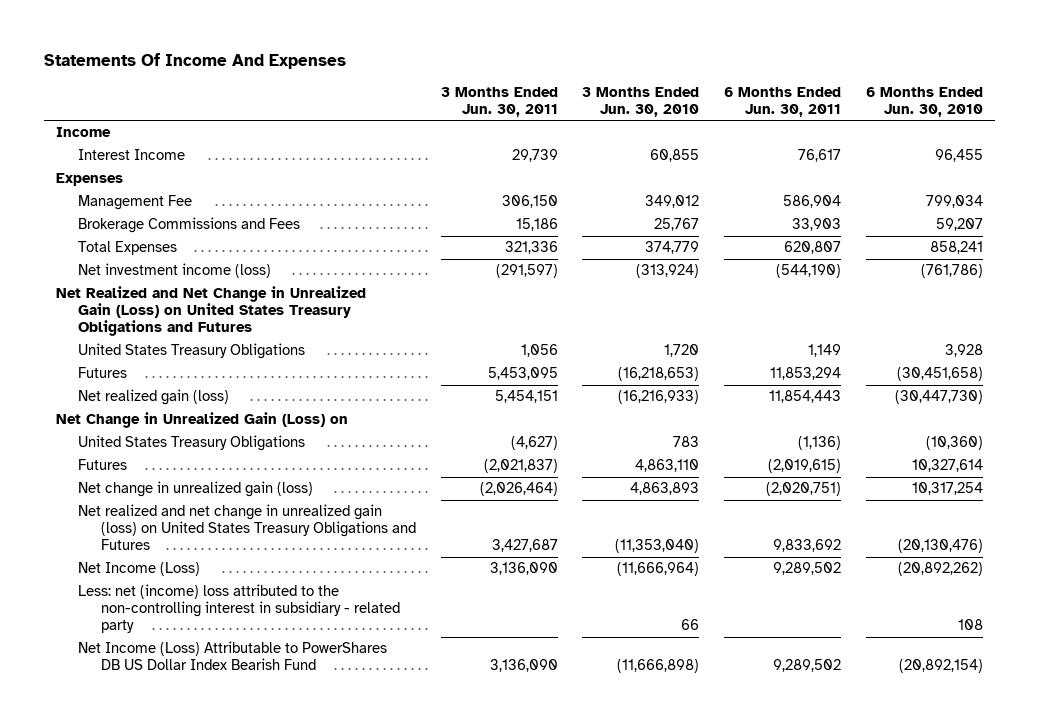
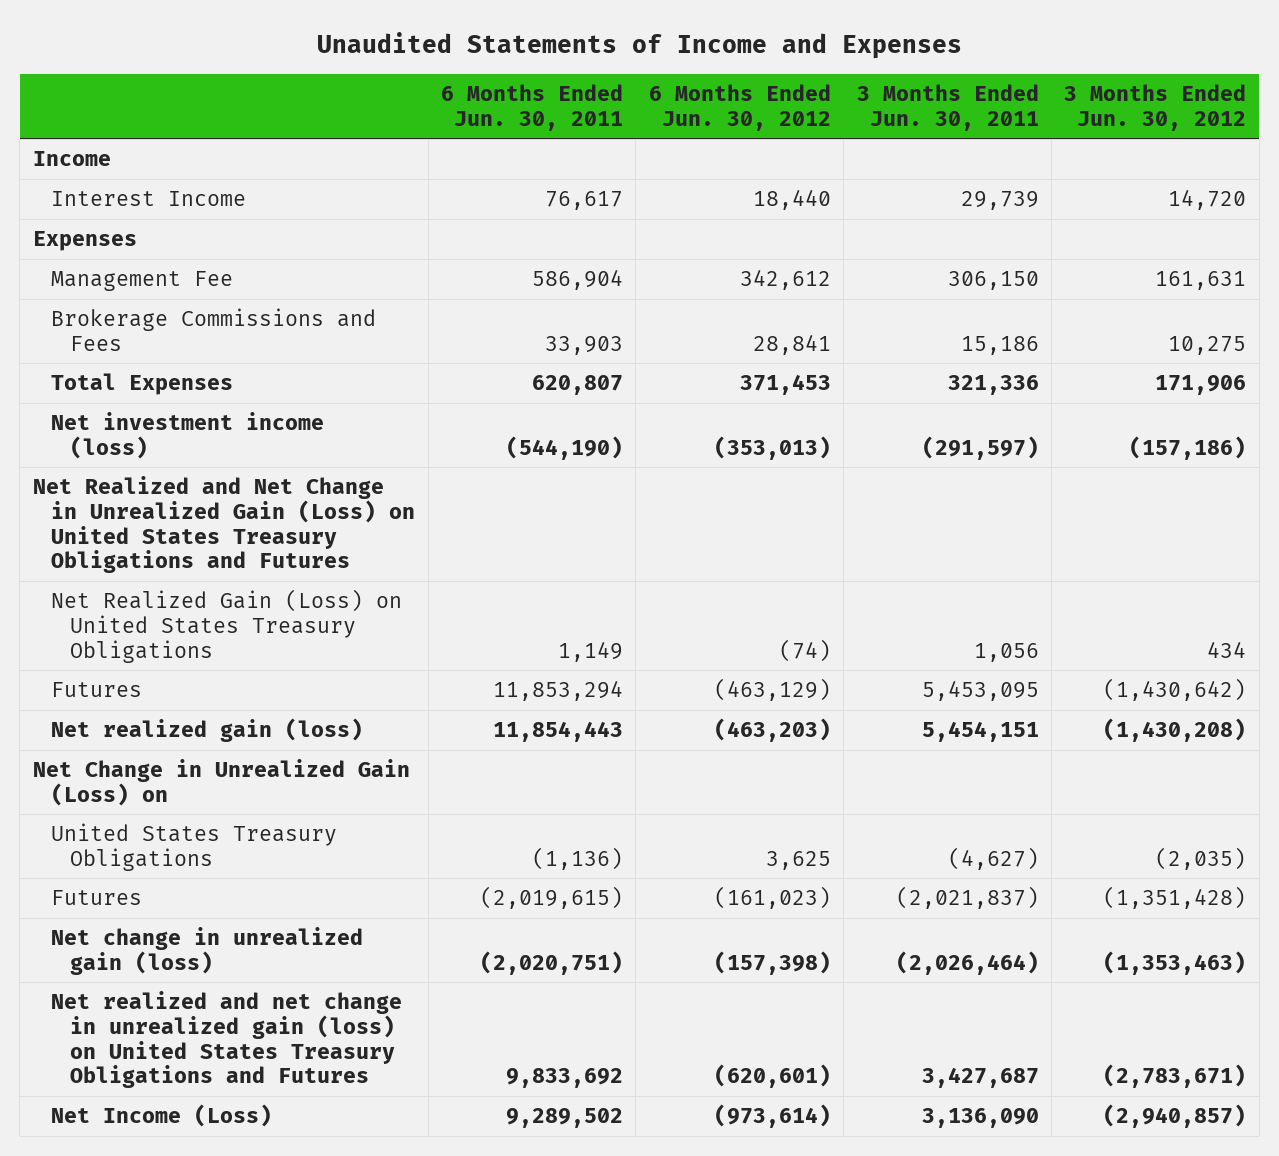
- Statements Of Income And Expenses
+ Unaudited Statements of Income and Expenses
- | 3 Months Ended Jun. 30, 2011 | 3 Months Ended Jun. 30, 2010 | 6 Months Ended Jun. 30, 2011 | 6 Months Ended Jun. 30, 2010
+ | 6 Months Ended Jun. 30, 2011 | 6 Months Ended Jun. 30, 2012 | 3 Months Ended Jun. 30, 2011 | 3 Months Ended Jun. 30, 2012
- United States Treasury Obligations | 1,056 | 1,720 | 1,149 | 3,928
+ Net Realized Gain (Loss) on United States Treasury Obligations | 1,149 | (74) | 1,056 | 434
- Less: net (income) loss attributed to the non-controlling interest in subsidiary - related party | | 66 | | 108
- Net Income (Loss) Attributable to PowerShares DB US Dollar Index Bearish Fund | 3,136,090 | (11,666,898) | 9,289,502 | (20,892,154)

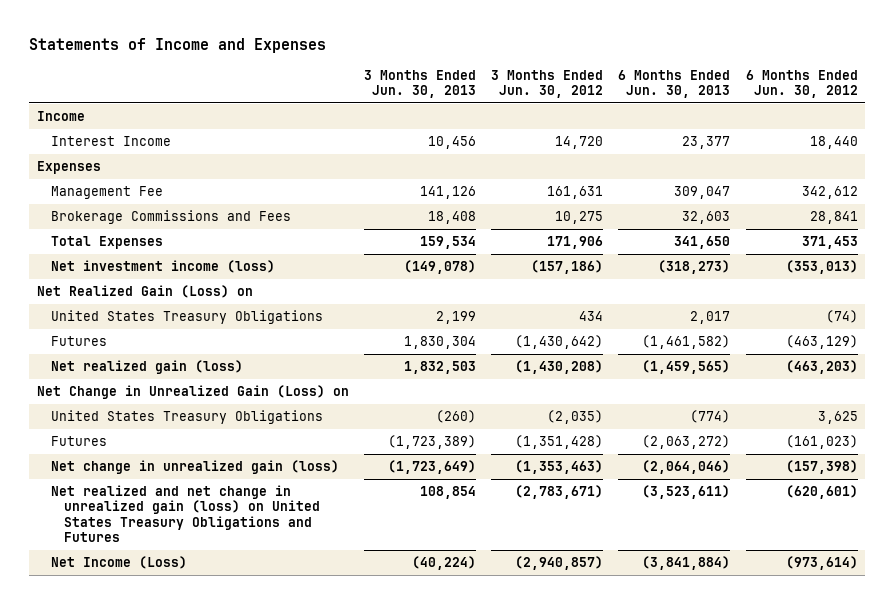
- Unaudited Statements of Income and Expenses
+ Statements of Income and Expenses
- | 6 Months Ended Jun. 30, 2011 | 6 Months Ended Jun. 30, 2012 | 3 Months Ended Jun. 30, 2011 | 3 Months Ended Jun. 30, 2012
+ | 3 Months Ended Jun. 30, 2013 | 3 Months Ended Jun. 30, 2012 | 6 Months Ended Jun. 30, 2013 | 6 Months Ended Jun. 30, 2012
- Net Realized and Net Change in Unrealized Gain (Loss) on United States Treasury Obligations and Futures
- Net Realized Gain (Loss) on United States Treasury Obligations | 1,149 | (74) | 1,056 | 434
+ Net Realized Gain (Loss) on
+ United States Treasury Obligations | 2,199 | 434 | 2,017 | (74)

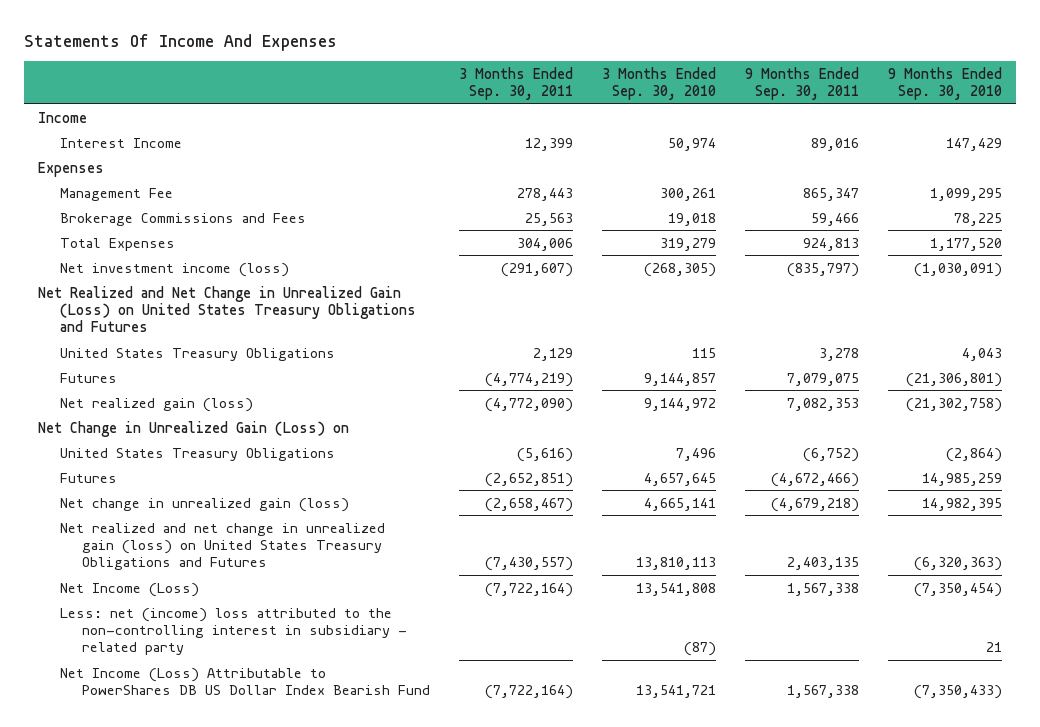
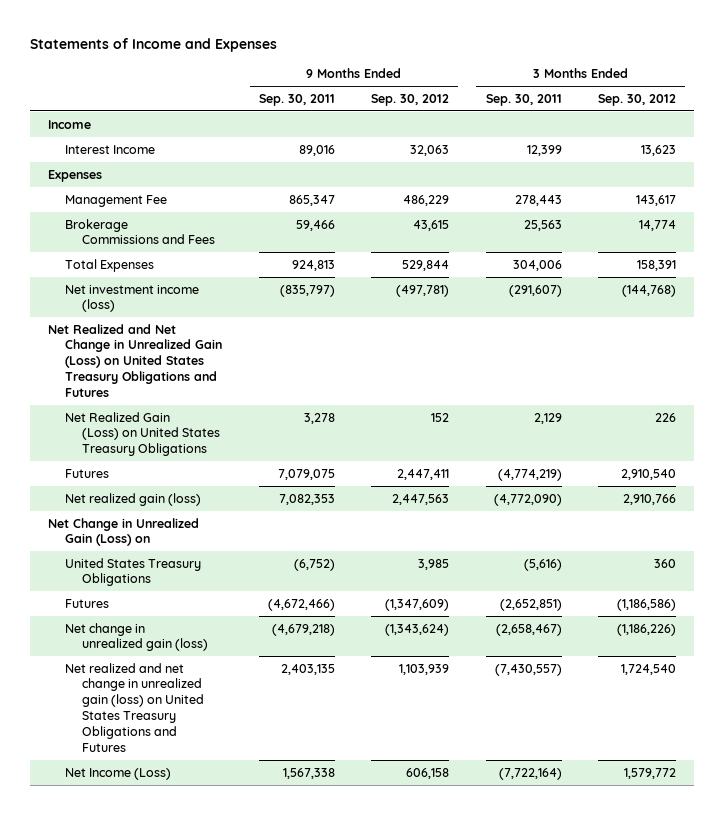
- Statements Of Income And Expenses
+ Statements of Income and Expenses
- | 3 Months Ended Sep. 30, 2011 | 3 Months Ended Sep. 30, 2010 | 9 Months Ended Sep. 30, 2011 | 9 Months Ended Sep. 30, 2010
+ | 9 Months Ended Sep. 30, 2011 | 9 Months Ended Sep. 30, 2012 | 3 Months Ended Sep. 30, 2011 | 3 Months Ended Sep. 30, 2012
- United States Treasury Obligations | 2,129 | 115 | 3,278 | 4,043
+ Net Realized Gain (Loss) on United States Treasury Obligations | 3,278 | 152 | 2,129 | 226
- Less: net (income) loss attributed to the non-controlling interest in subsidiary - related party | | (87) | | 21
- Net Income (Loss) Attributable to PowerShares DB US Dollar Index Bearish Fund | (7,722,164) | 13,541,721 | 1,567,338 | (7,350,433)

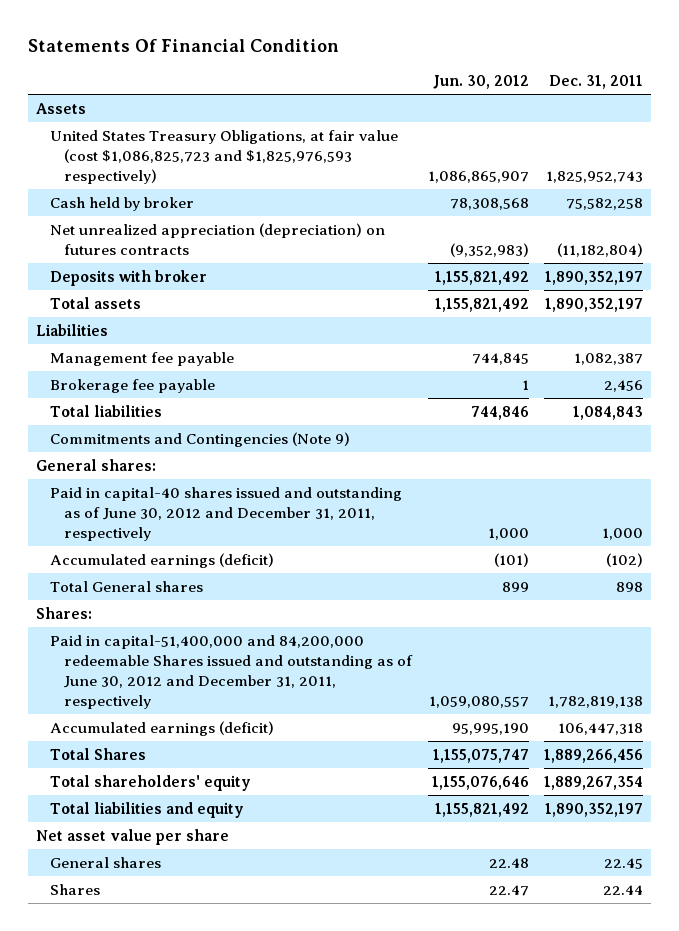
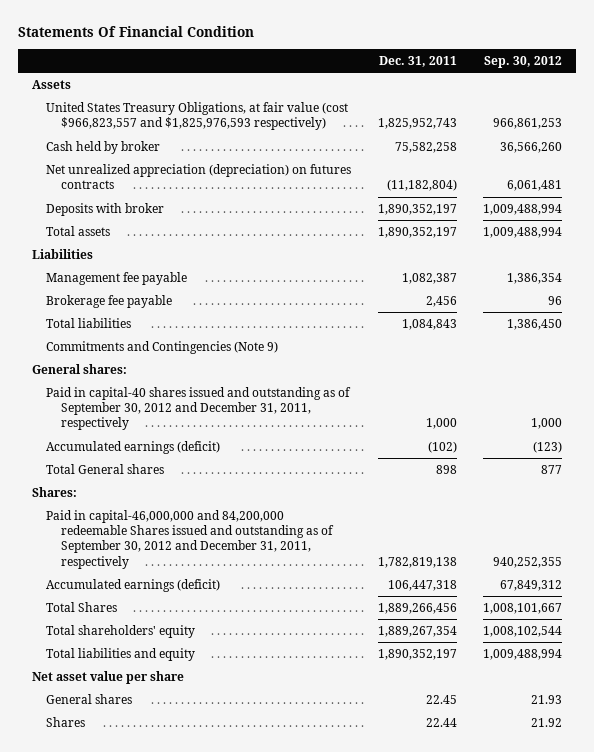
- | Jun. 30, 2012 | Dec. 31, 2011
+ | Dec. 31, 2011 | Sep. 30, 2012
- United States Treasury Obligations, at fair value (cost $1,086,825,723 and $1,825,976,593 respectively) | 1,086,865,907 | 1,825,952,743
+ United States Treasury Obligations, at fair value (cost $966,823,557 and $1,825,976,593 respectively) | 1,825,952,743 | 966,861,253
- Paid in capital-40 shares issued and outstanding as of June 30, 2012 and December 31, 2011, respectively | 1,000 | 1,000
+ Paid in capital-40 shares issued and outstanding as of September 30, 2012 and December 31, 2011, respectively | 1,000 | 1,000
- Paid in capital-51,400,000 and 84,200,000 redeemable Shares issued and outstanding as of June 30, 2012 and December 31, 2011, respectively | 1,059,080,557 | 1,782,819,138
+ Paid in capital-46,000,000 and 84,200,000 redeemable Shares issued and outstanding as of September 30, 2012 and December 31, 2011, respectively | 1,782,819,138 | 940,252,355

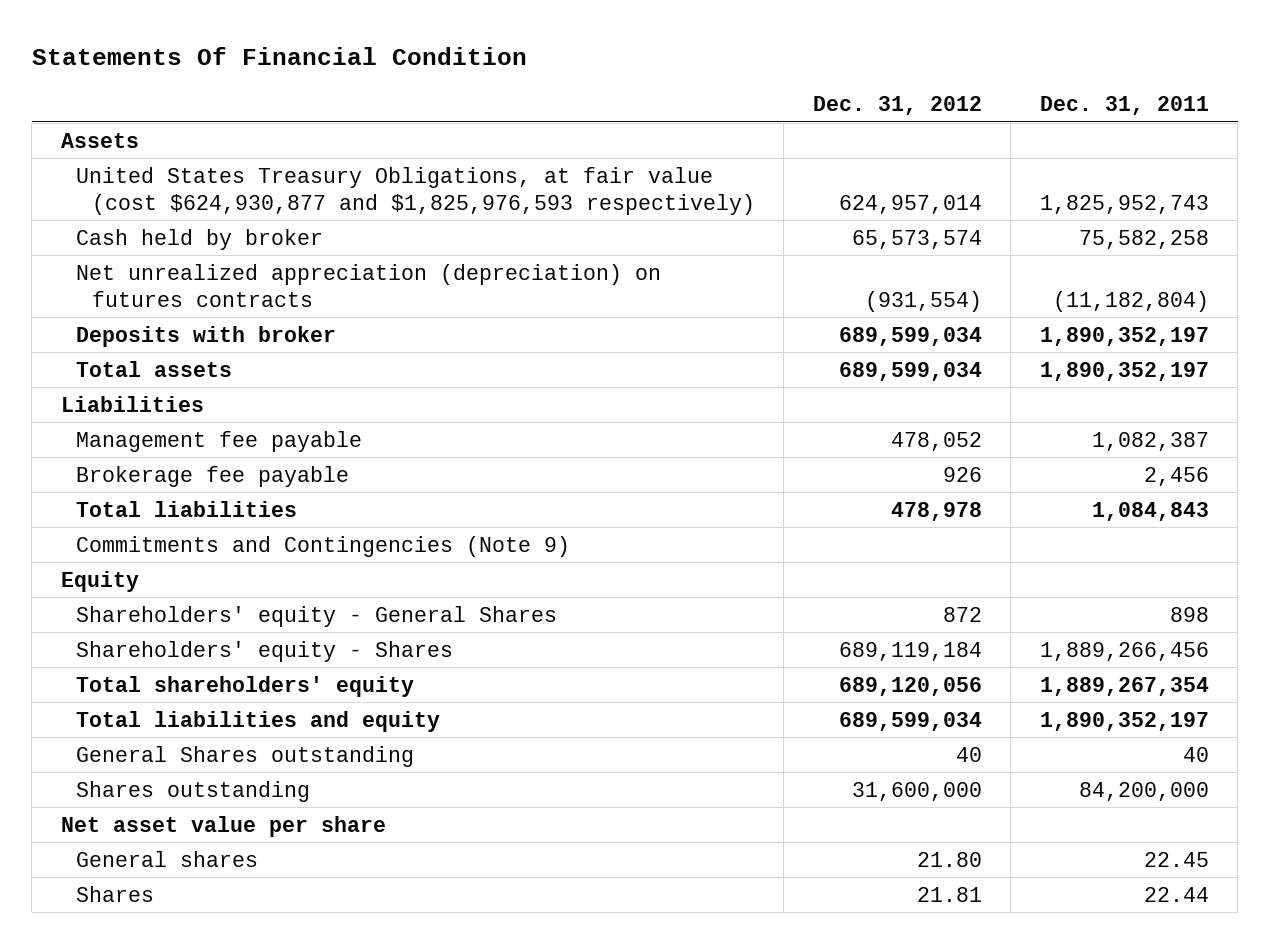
- | Dec. 31, 2011 | Sep. 30, 2012
+ | Dec. 31, 2012 | Dec. 31, 2011
- United States Treasury Obligations, at fair value (cost $966,823,557 and $1,825,976,593 respectively) | 1,825,952,743 | 966,861,253
+ United States Treasury Obligations, at fair value (cost $624,930,877 and $1,825,976,593 respectively) | 624,957,014 | 1,825,952,743
- General shares:
- Paid in capital-40 shares issued and outstanding as of September 30, 2012 and December 31, 2011, respectively | 1,000 | 1,000
- Accumulated earnings (deficit) | (102) | (123)
- Total General shares | 898 | 877
- Shares:
- Paid in capital-46,000,000 and 84,200,000 redeemable Shares issued and outstanding as of September 30, 2012 and December 31, 2011, respectively | 1,782,819,138 | 940,252,355
- Accumulated earnings (deficit) | 106,447,318 | 67,849,312
- Total Shares | 1,889,266,456 | 1,008,101,667
+ Equity
+ Shareholders' equity - General Shares | 872 | 898
+ Shareholders' equity - Shares | 689,119,184 | 1,889,266,456
+ General Shares outstanding | 40 | 40
+ Shares outstanding | 31,600,000 | 84,200,000

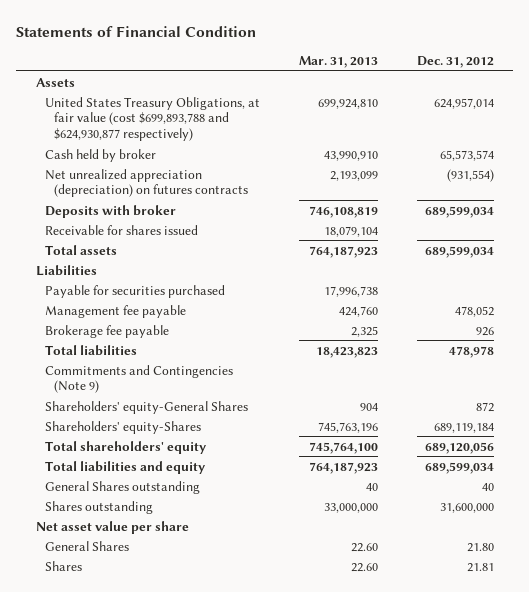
- Statements Of Financial Condition
+ Statements of Financial Condition
- | Dec. 31, 2012 | Dec. 31, 2011
+ | Mar. 31, 2013 | Dec. 31, 2012
- United States Treasury Obligations, at fair value (cost $624,930,877 and $1,825,976,593 respectively) | 624,957,014 | 1,825,952,743
+ United States Treasury Obligations, at fair value (cost $699,893,788 and $624,930,877 respectively) | 699,924,810 | 624,957,014
+ Receivable for shares issued | 18,079,104 |
+ Payable for securities purchased | 17,996,738 |
- Equity
- Shareholders' equity - General Shares | 872 | 898
- Shareholders' equity - Shares | 689,119,184 | 1,889,266,456
+ Shareholders' equity-General Shares | 904 | 872
+ Shareholders' equity-Shares | 745,763,196 | 689,119,184
- General shares | 21.80 | 22.45
+ General Shares | 22.60 | 21.80

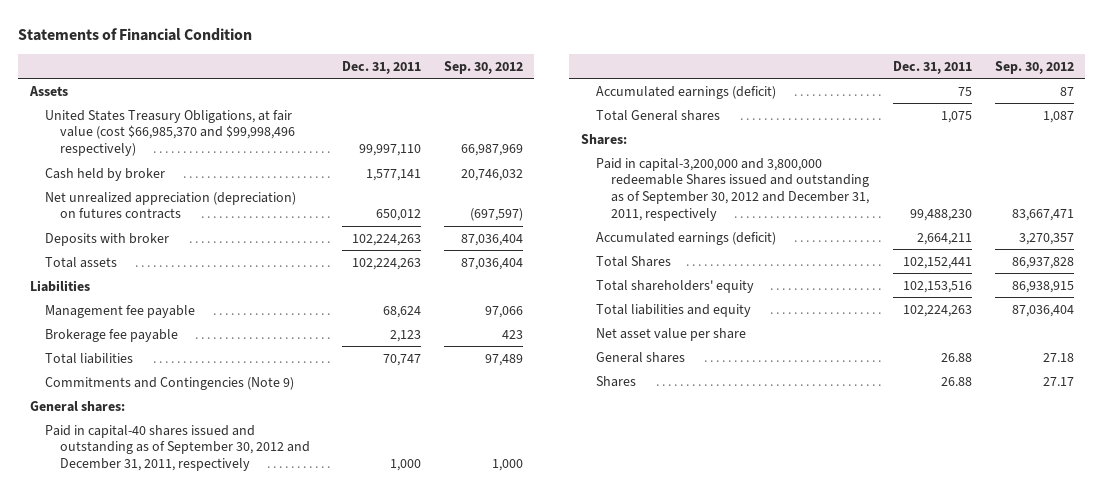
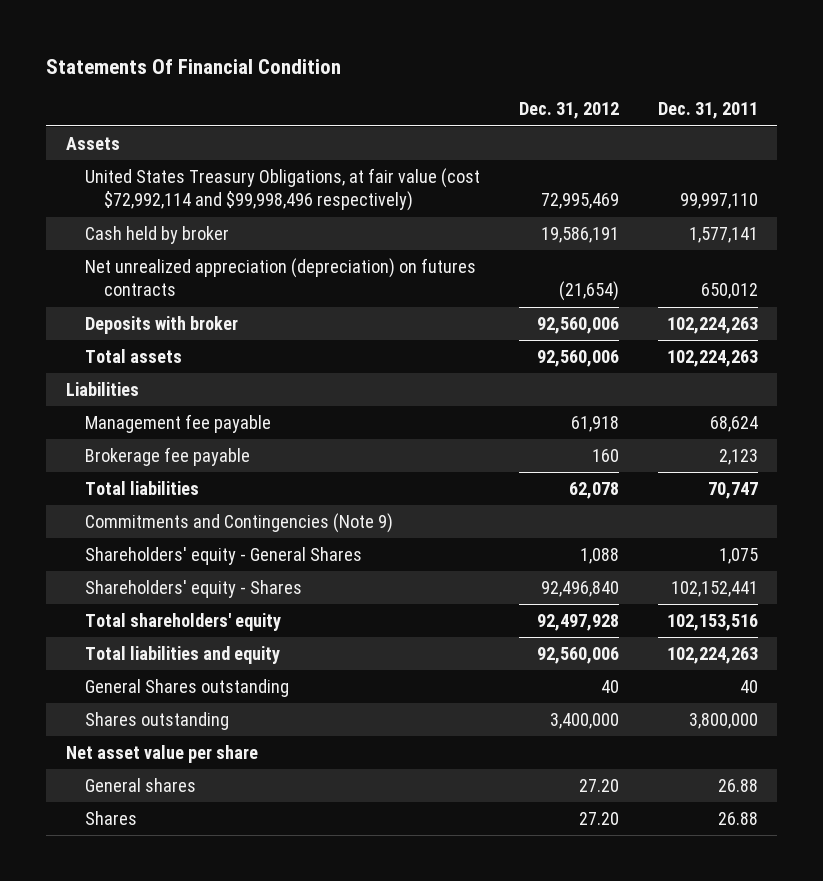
- Statements of Financial Condition
+ Statements Of Financial Condition
- | Dec. 31, 2011 | Sep. 30, 2012
+ | Dec. 31, 2012 | Dec. 31, 2011
- United States Treasury Obligations, at fair value (cost $66,985,370 and $99,998,496 respectively) | 99,997,110 | 66,987,969
+ United States Treasury Obligations, at fair value (cost $72,992,114 and $99,998,496 respectively) | 72,995,469 | 99,997,110
- General shares:
- Paid in capital-40 shares issued and outstanding as of September 30, 2012 and December 31, 2011, respectively | 1,000 | 1,000
- Accumulated earnings (deficit) | 75 | 87
- Total General shares | 1,075 | 1,087
- Shares:
- Paid in capital-3,200,000 and 3,800,000 redeemable Shares issued and outstanding as of September 30, 2012 and December 31, 2011, respectively | 99,488,230 | 83,667,471
- Accumulated earnings (deficit) | 2,664,211 | 3,270,357
- Total Shares | 102,152,441 | 86,937,828
+ Shareholders' equity - General Shares | 1,088 | 1,075
+ Shareholders' equity - Shares | 92,496,840 | 102,152,441
+ General Shares outstanding | 40 | 40
+ Shares outstanding | 3,400,000 | 3,800,000

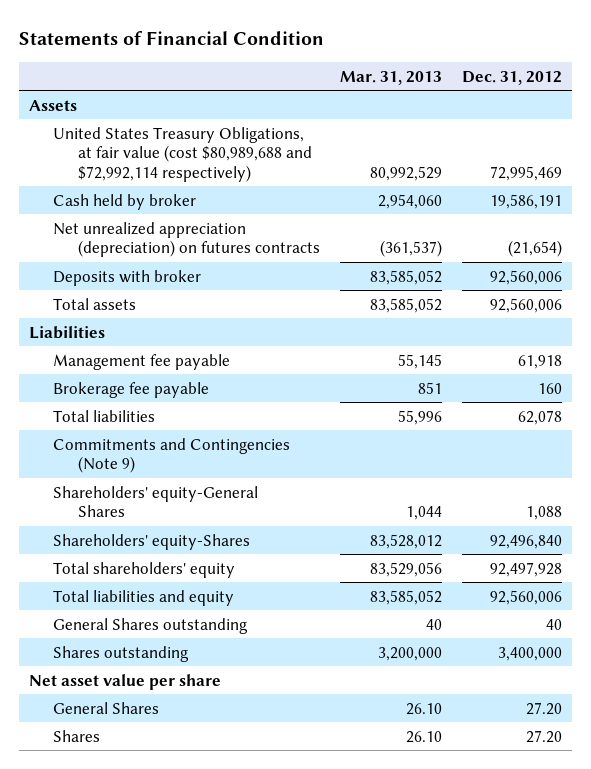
- Statements Of Financial Condition
+ Statements of Financial Condition
- | Dec. 31, 2012 | Dec. 31, 2011
+ | Mar. 31, 2013 | Dec. 31, 2012
- United States Treasury Obligations, at fair value (cost $72,992,114 and $99,998,496 respectively) | 72,995,469 | 99,997,110
+ United States Treasury Obligations, at fair value (cost $80,989,688 and $72,992,114 respectively) | 80,992,529 | 72,995,469
- Shareholders' equity - General Shares | 1,088 | 1,075
- Shareholders' equity - Shares | 92,496,840 | 102,152,441
+ Shareholders' equity-General Shares | 1,044 | 1,088
+ Shareholders' equity-Shares | 83,528,012 | 92,496,840
- General shares | 27.20 | 26.88
+ General Shares | 26.10 | 27.20

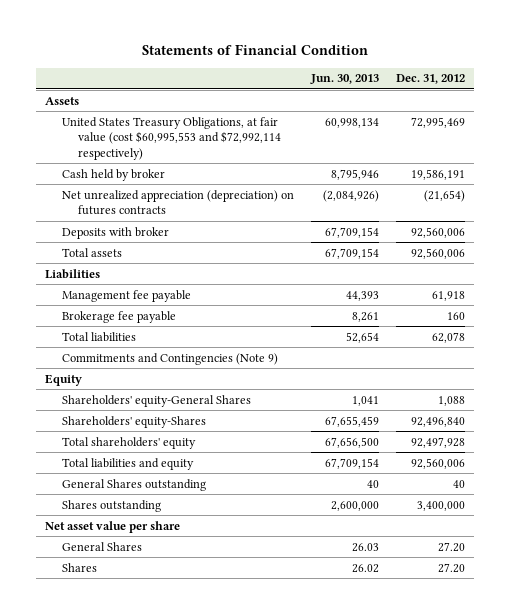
- | Mar. 31, 2013 | Dec. 31, 2012
+ | Jun. 30, 2013 | Dec. 31, 2012
- United States Treasury Obligations, at fair value (cost $80,989,688 and $72,992,114 respectively) | 80,992,529 | 72,995,469
+ United States Treasury Obligations, at fair value (cost $60,995,553 and $72,992,114 respectively) | 60,998,134 | 72,995,469
+ Equity

